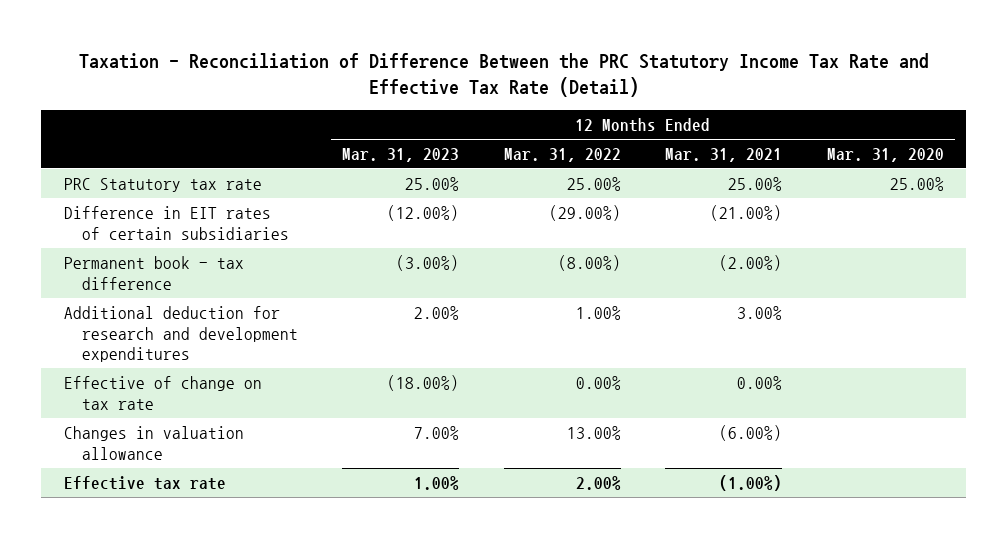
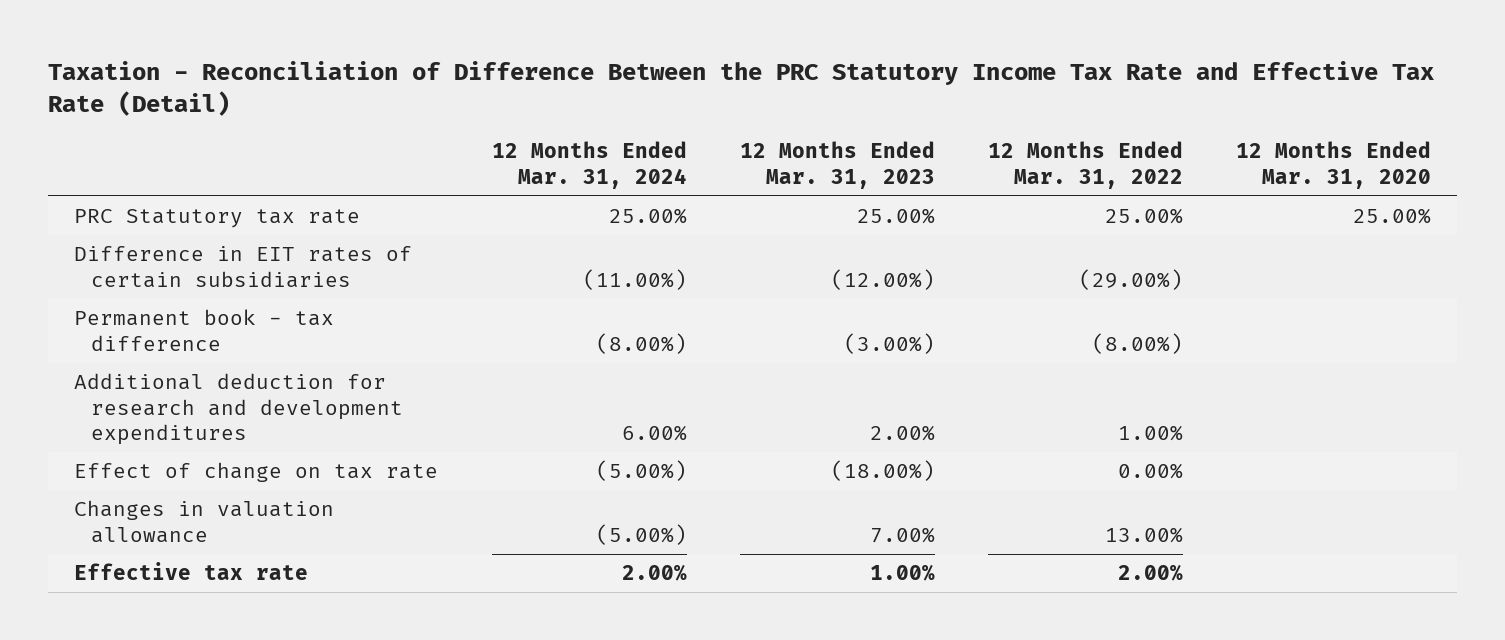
- | 12 Months Ended Mar. 31, 2023 | 12 Months Ended Mar. 31, 2022 | 12 Months Ended Mar. 31, 2021 | 12 Months Ended Mar. 31, 2020
+ | 12 Months Ended Mar. 31, 2024 | 12 Months Ended Mar. 31, 2023 | 12 Months Ended Mar. 31, 2022 | 12 Months Ended Mar. 31, 2020
- Effective of change on tax rate | (18.00%) | 0.00% | 0.00% |
+ Effect of change on tax rate | (5.00%) | (18.00%) | 0.00% |

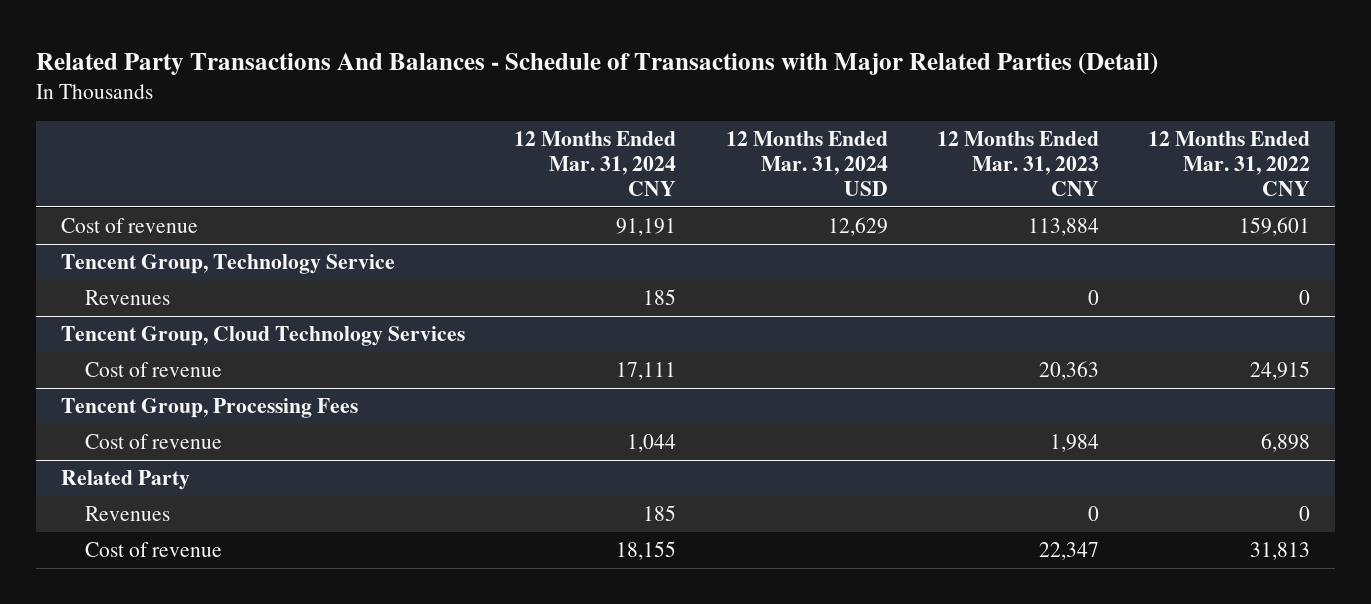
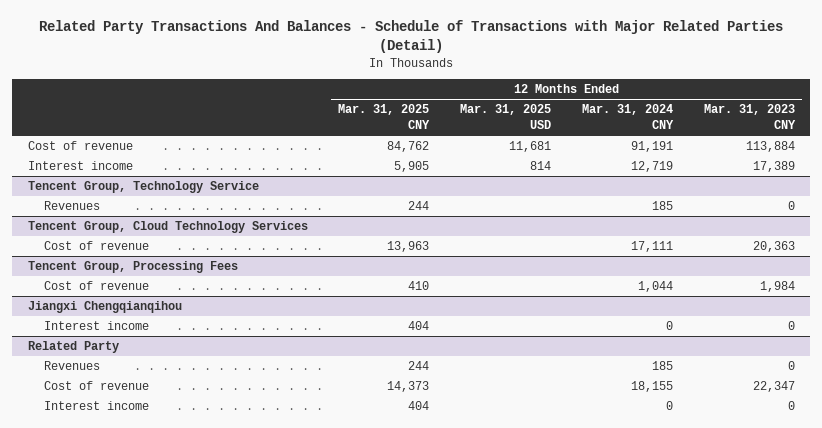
- | 12 Months Ended Mar. 31, 2024 CNY | 12 Months Ended Mar. 31, 2024 USD | 12 Months Ended Mar. 31, 2023 CNY | 12 Months Ended Mar. 31, 2022 CNY
+ | 12 Months Ended Mar. 31, 2025 CNY | 12 Months Ended Mar. 31, 2025 USD | 12 Months Ended Mar. 31, 2024 CNY | 12 Months Ended Mar. 31, 2023 CNY
+ Interest income | 5,905 | 814 | 12,719 | 17,389
+ Jiangxi Chengqianqihou
+ Interest income | 404 | | 0 | 0
@ Related Party
+ Interest income | 404 | | 0 | 0

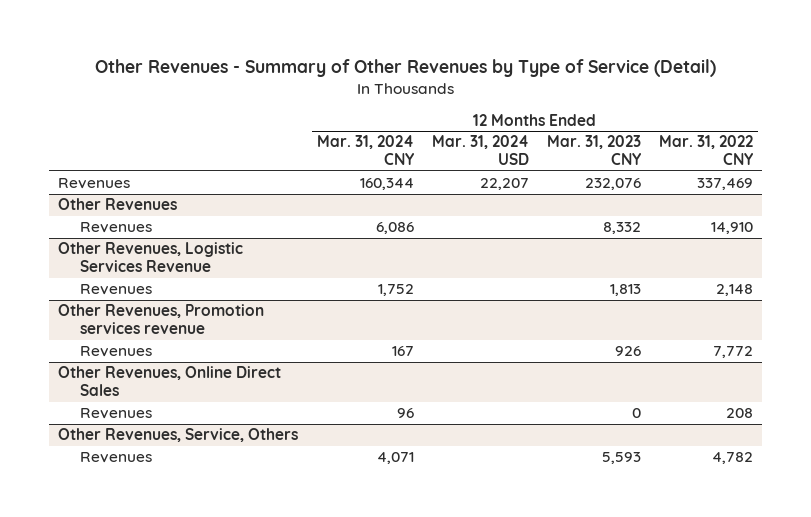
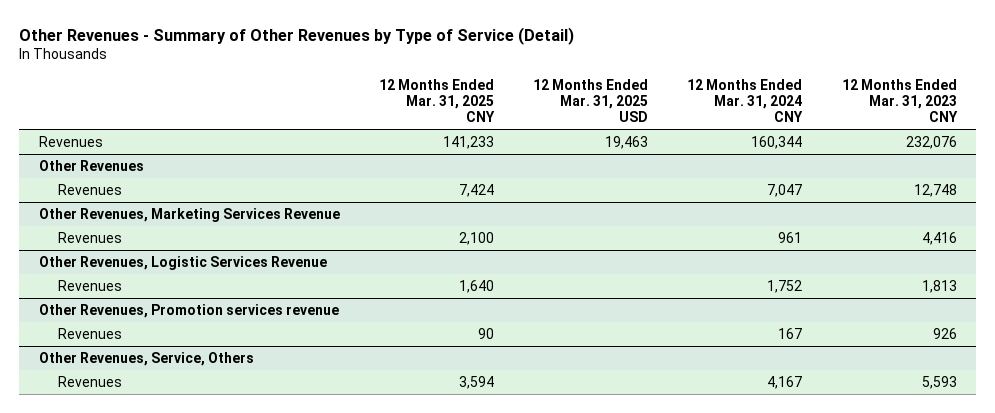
- | 12 Months Ended Mar. 31, 2024 CNY | 12 Months Ended Mar. 31, 2024 USD | 12 Months Ended Mar. 31, 2023 CNY | 12 Months Ended Mar. 31, 2022 CNY
+ | 12 Months Ended Mar. 31, 2025 CNY | 12 Months Ended Mar. 31, 2025 USD | 12 Months Ended Mar. 31, 2024 CNY | 12 Months Ended Mar. 31, 2023 CNY
@ Other Revenues
- Revenues | 6,086 | | 8,332 | 14,910
+ Revenues | 7,424 | | 7,047 | 12,748
+ Other Revenues, Marketing Services Revenue
+ Revenues | 2,100 | | 961 | 4,416
- Other Revenues, Online Direct Sales
- Revenues | 96 | | 0 | 208
@ Other Revenues, Service, Others
- Revenues | 4,071 | | 5,593 | 4,782
+ Revenues | 3,594 | | 4,167 | 5,593

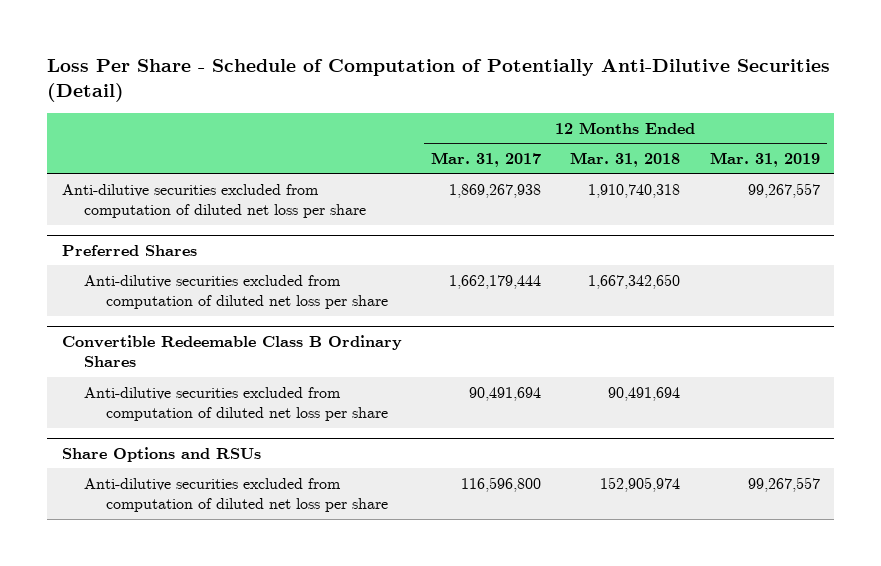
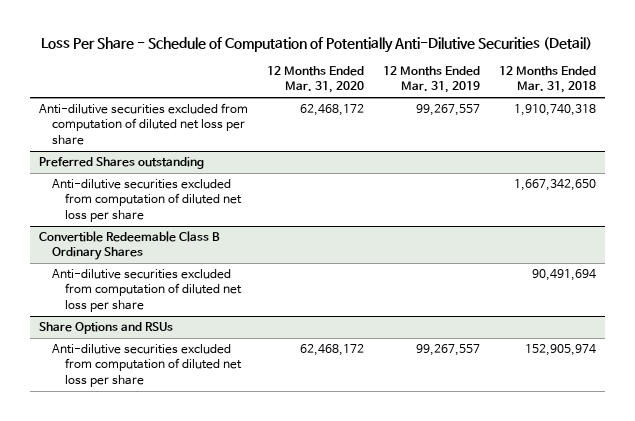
- | 12 Months Ended Mar. 31, 2017 | 12 Months Ended Mar. 31, 2018 | 12 Months Ended Mar. 31, 2019
+ | 12 Months Ended Mar. 31, 2020 | 12 Months Ended Mar. 31, 2019 | 12 Months Ended Mar. 31, 2018
- Preferred Shares
+ Preferred Shares outstanding

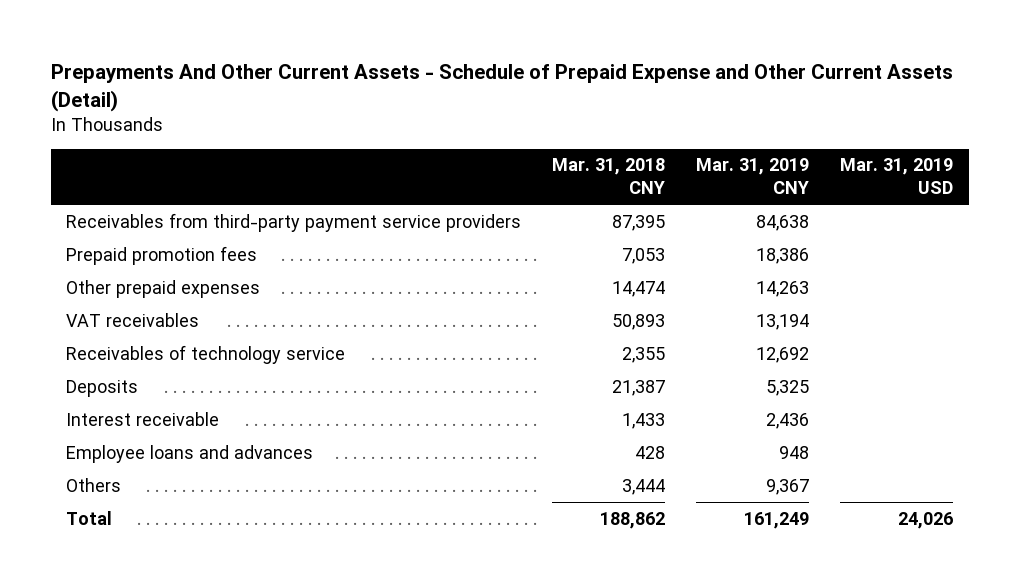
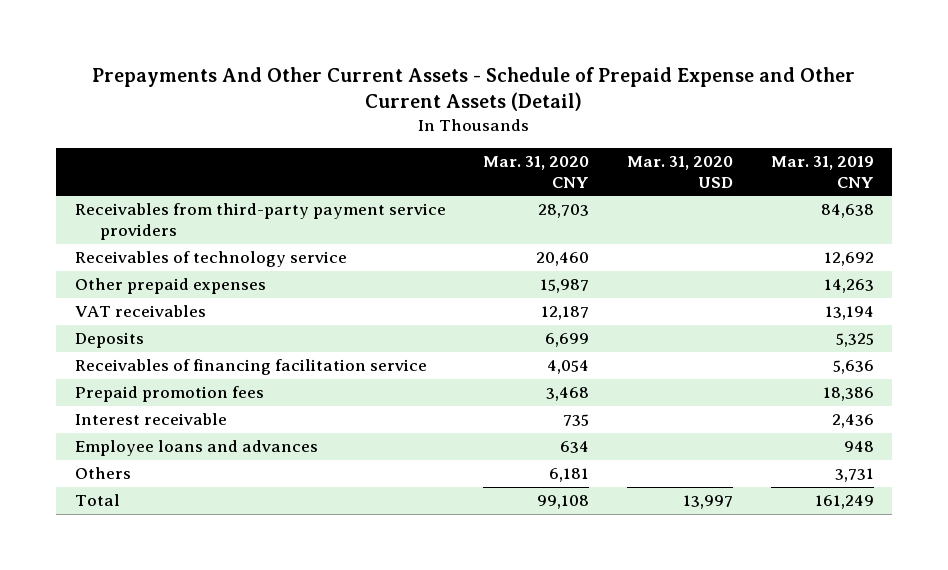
- | Mar. 31, 2018 CNY | Mar. 31, 2019 CNY | Mar. 31, 2019 USD
+ | Mar. 31, 2020 CNY | Mar. 31, 2020 USD | Mar. 31, 2019 CNY
moved up: Receivables of technology service | 20,460 | | 12,692
+ Receivables of financing facilitation service | 4,054 | | 5,636
moved down: Prepaid promotion fees | 3,468 | | 18,386
- Others | 3,444 | 9,367 |
+ Others | 6,181 | | 3,731

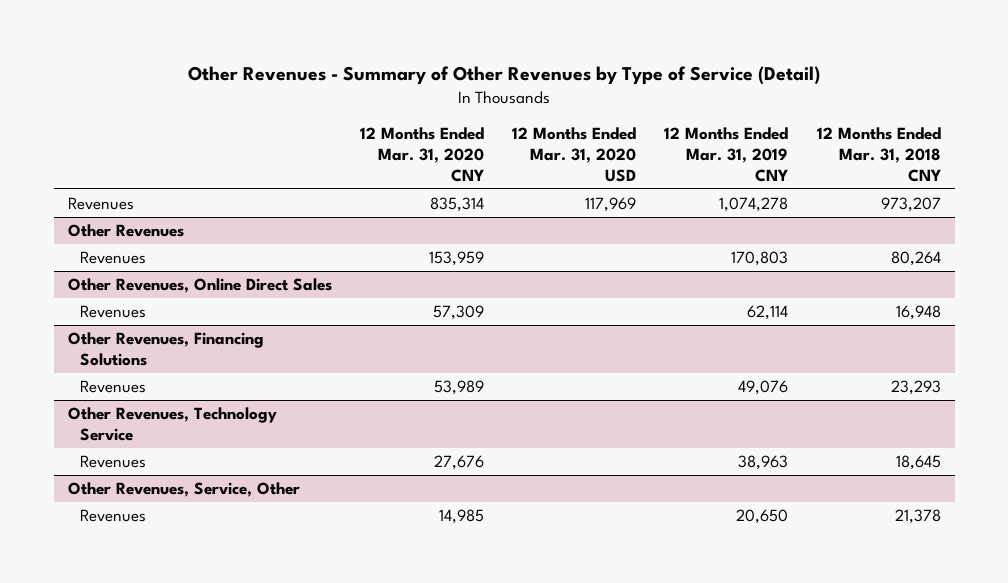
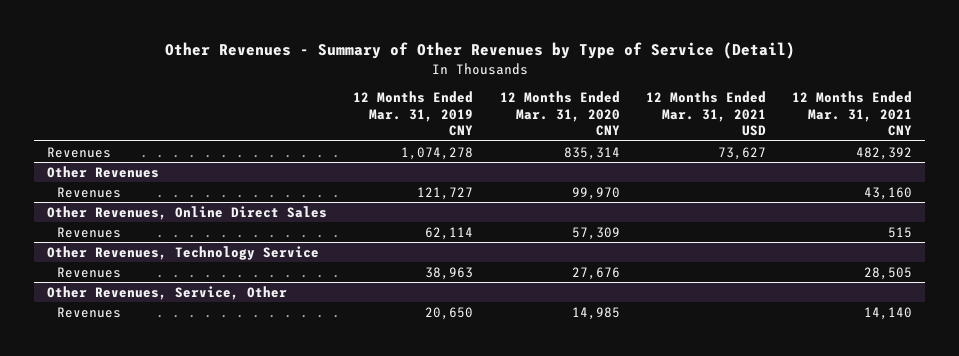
- | 12 Months Ended Mar. 31, 2020 CNY | 12 Months Ended Mar. 31, 2020 USD | 12 Months Ended Mar. 31, 2019 CNY | 12 Months Ended Mar. 31, 2018 CNY
+ | 12 Months Ended Mar. 31, 2019 CNY | 12 Months Ended Mar. 31, 2020 CNY | 12 Months Ended Mar. 31, 2021 USD | 12 Months Ended Mar. 31, 2021 CNY
@ Other Revenues
- Revenues | 153,959 | | 170,803 | 80,264
+ Revenues | 121,727 | 99,970 | | 43,160
- Other Revenues, Financing Solutions
- Revenues | 53,989 | | 49,076 | 23,293

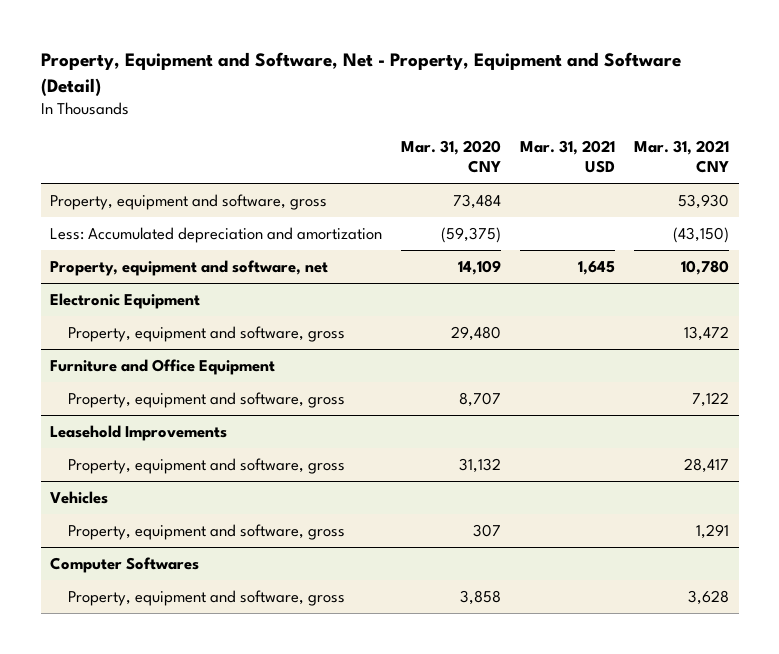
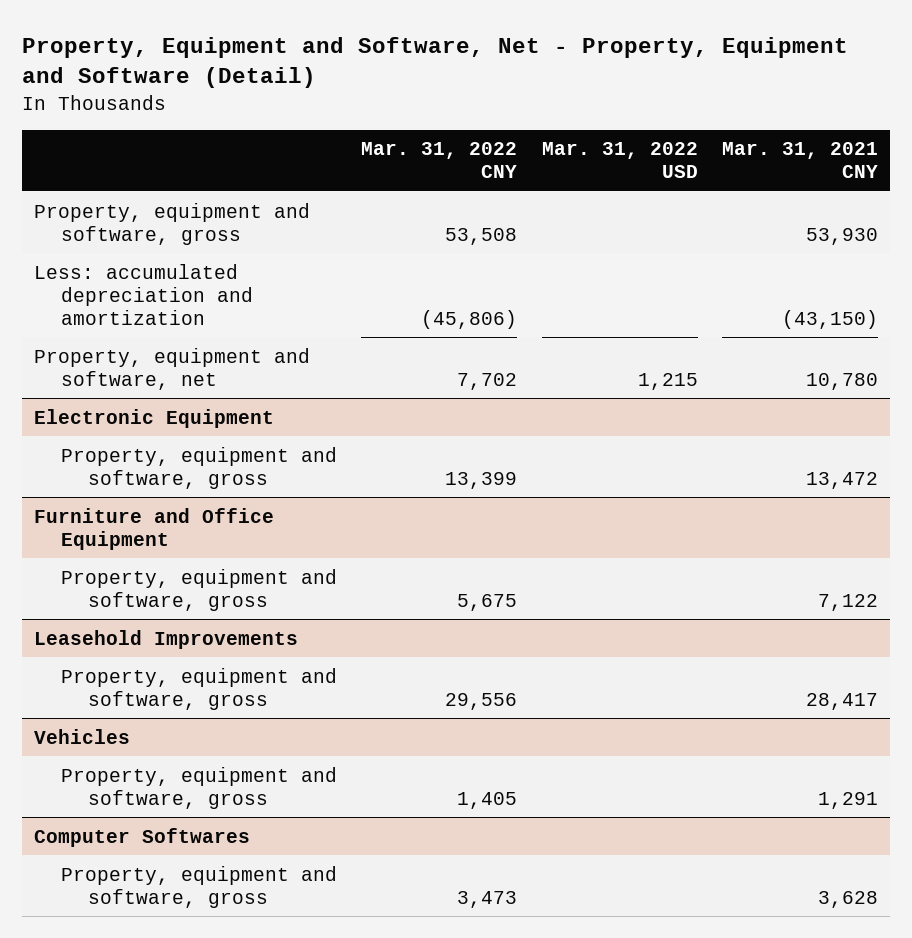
- | Mar. 31, 2020 CNY | Mar. 31, 2021 USD | Mar. 31, 2021 CNY
+ | Mar. 31, 2022 CNY | Mar. 31, 2022 USD | Mar. 31, 2021 CNY
- Less: Accumulated depreciation and amortization | (59,375) | | (43,150)
+ Less: accumulated depreciation and amortization | (45,806) | | (43,150)

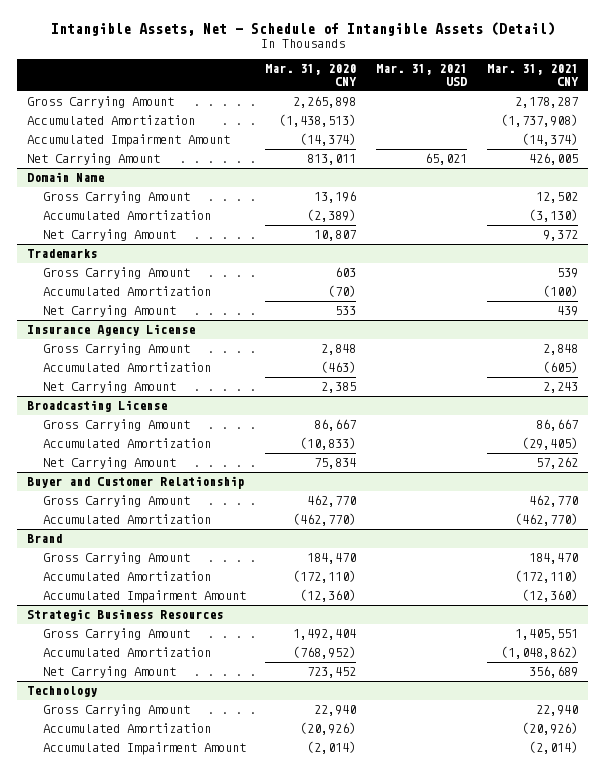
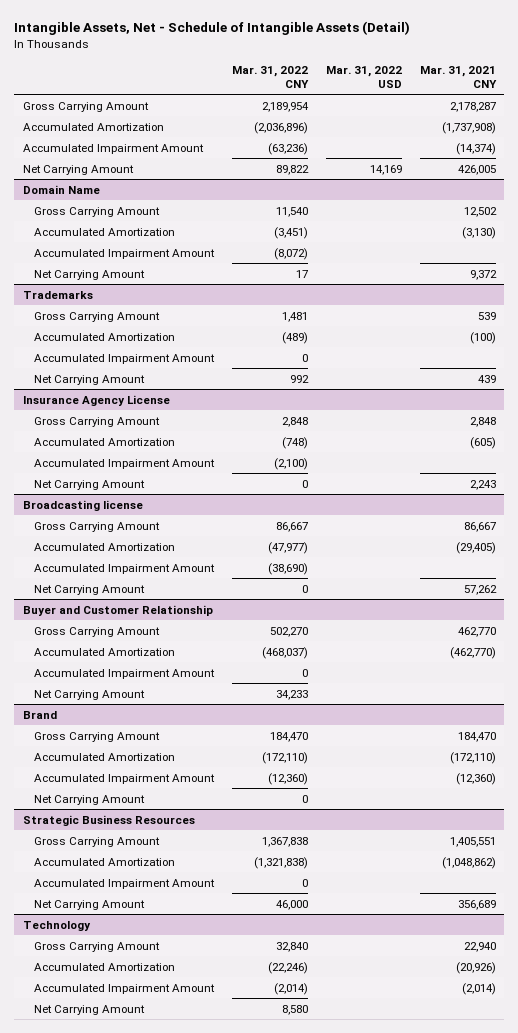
- | Mar. 31, 2020 CNY | Mar. 31, 2021 USD | Mar. 31, 2021 CNY
+ | Mar. 31, 2022 CNY | Mar. 31, 2022 USD | Mar. 31, 2021 CNY
@ Domain Name
+ Accumulated Impairment Amount | (8,072) | |
@ Trademarks
+ Accumulated Impairment Amount | 0 | |
@ Insurance Agency License
+ Accumulated Impairment Amount | (2,100) | |
- Broadcasting License
+ Broadcasting license
+ Accumulated Impairment Amount | (38,690) | |
@ Buyer and Customer Relationship
+ Accumulated Impairment Amount | 0 | |
+ Net Carrying Amount | 34,233 | |
@ Brand
+ Net Carrying Amount | 0 | |
@ Strategic Business Resources
+ Accumulated Impairment Amount | 0 | |
@ Technology
+ Net Carrying Amount | 8,580 | |

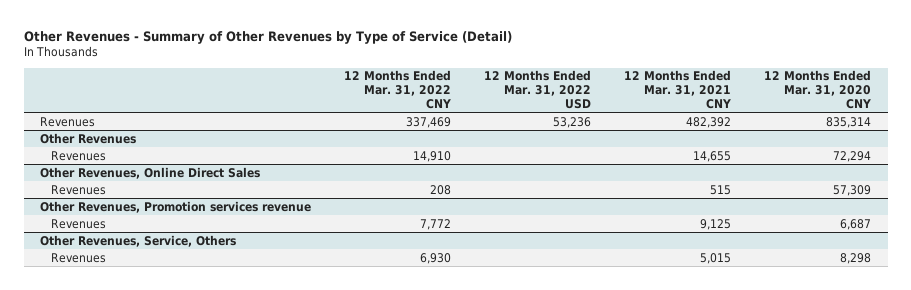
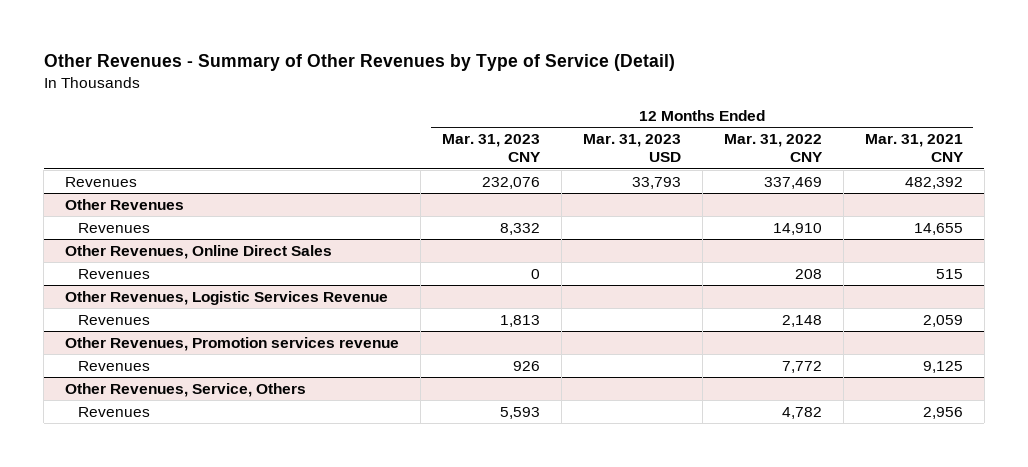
- | 12 Months Ended Mar. 31, 2022 CNY | 12 Months Ended Mar. 31, 2022 USD | 12 Months Ended Mar. 31, 2021 CNY | 12 Months Ended Mar. 31, 2020 CNY
+ | 12 Months Ended Mar. 31, 2023 CNY | 12 Months Ended Mar. 31, 2023 USD | 12 Months Ended Mar. 31, 2022 CNY | 12 Months Ended Mar. 31, 2021 CNY
+ Other Revenues, Logistic Services Revenue
+ Revenues | 1,813 | | 2,148 | 2,059
@ Other Revenues, Service, Others
- Revenues | 6,930 | | 5,015 | 8,298
+ Revenues | 5,593 | | 4,782 | 2,956

